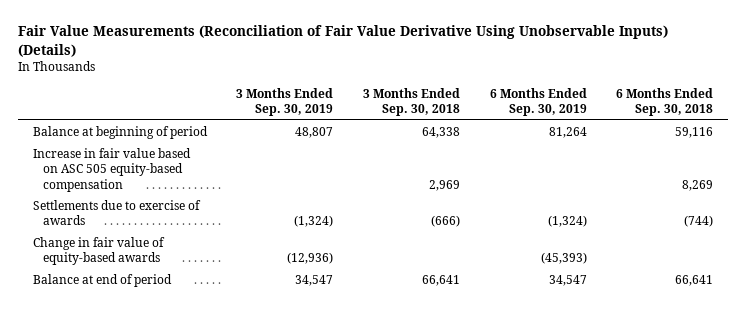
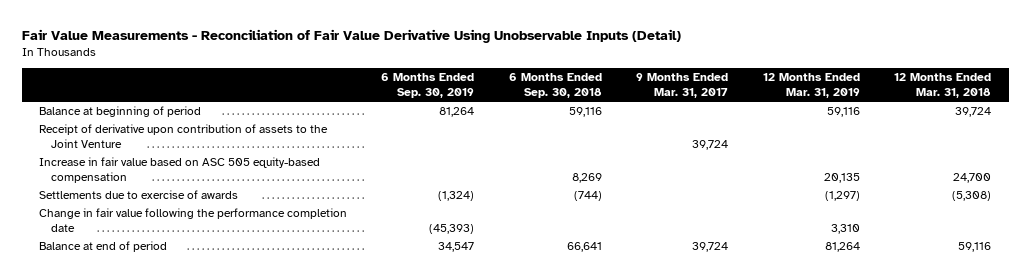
- Fair Value Measurements (Reconciliation of Fair Value Derivative Using Unobservable Inputs) (Details)
+ Fair Value Measurements - Reconciliation of Fair Value Derivative Using Unobservable Inputs (Detail)
- | 3 Months Ended Sep. 30, 2019 | 3 Months Ended Sep. 30, 2018 | 6 Months Ended Sep. 30, 2019 | 6 Months Ended Sep. 30, 2018
+ | 6 Months Ended Sep. 30, 2019 | 6 Months Ended Sep. 30, 2018 | 9 Months Ended Mar. 31, 2017 | 12 Months Ended Mar. 31, 2019 | 12 Months Ended Mar. 31, 2018
+ Receipt of derivative upon contribution of assets to the Joint Venture | | | 39,724 | |
- Change in fair value of equity-based awards | (12,936) | | (45,393) |
+ Change in fair value following the performance completion date | (45,393) | | | 3,310 |

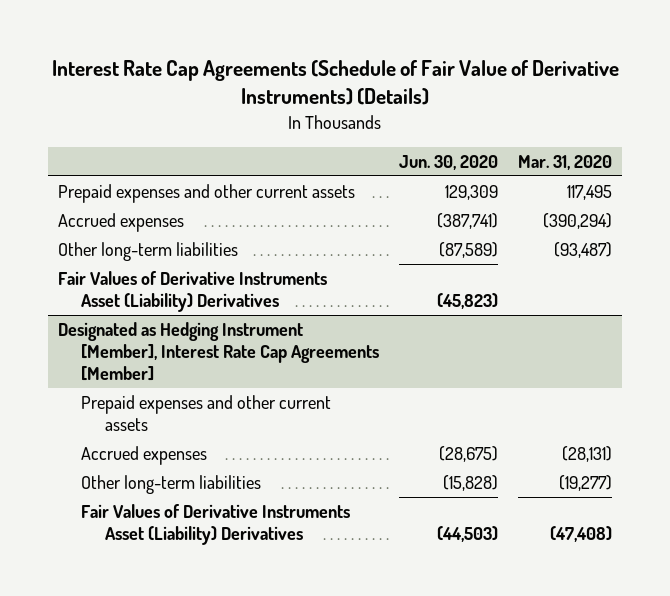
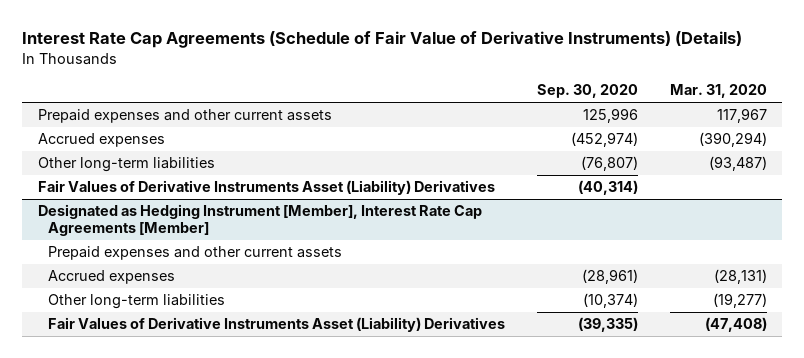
- | Jun. 30, 2020 | Mar. 31, 2020
+ | Sep. 30, 2020 | Mar. 31, 2020
- Prepaid expenses and other current assets | 129,309 | 117,495
+ Prepaid expenses and other current assets | 125,996 | 117,967

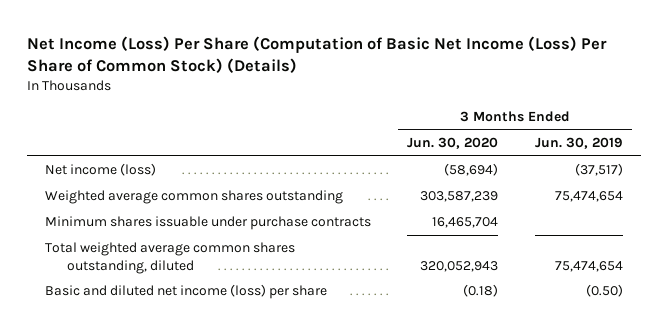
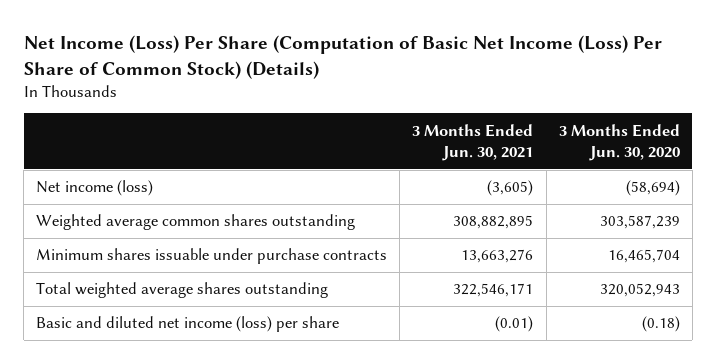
- | 3 Months Ended Jun. 30, 2020 | 3 Months Ended Jun. 30, 2019
+ | 3 Months Ended Jun. 30, 2021 | 3 Months Ended Jun. 30, 2020
- Total weighted average common shares outstanding, diluted | 320,052,943 | 75,474,654
+ Total weighted average shares outstanding | 322,546,171 | 320,052,943

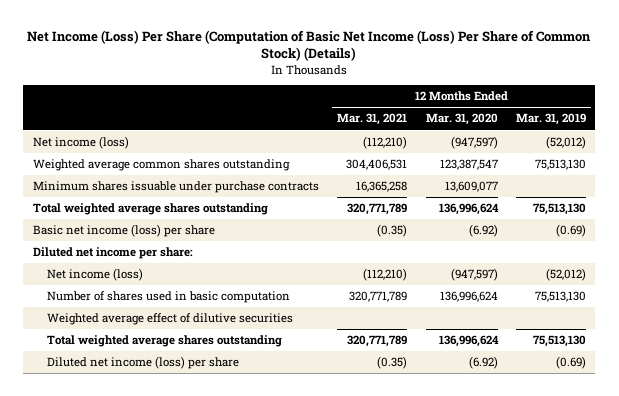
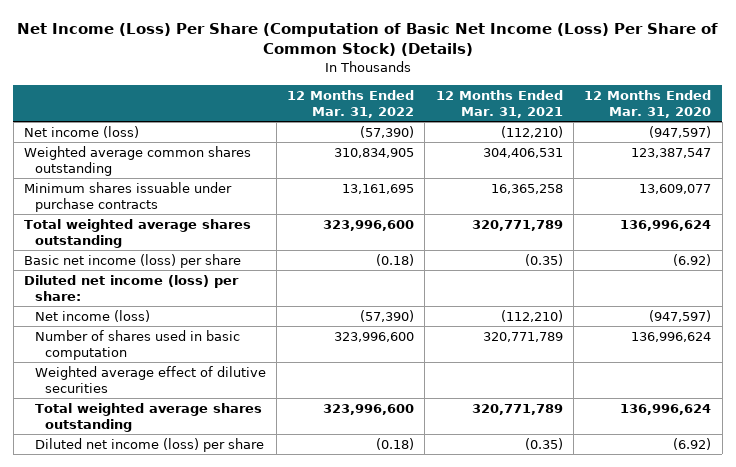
- | 12 Months Ended Mar. 31, 2021 | 12 Months Ended Mar. 31, 2020 | 12 Months Ended Mar. 31, 2019
+ | 12 Months Ended Mar. 31, 2022 | 12 Months Ended Mar. 31, 2021 | 12 Months Ended Mar. 31, 2020
- Diluted net income per share:
+ Diluted net income (loss) per share:

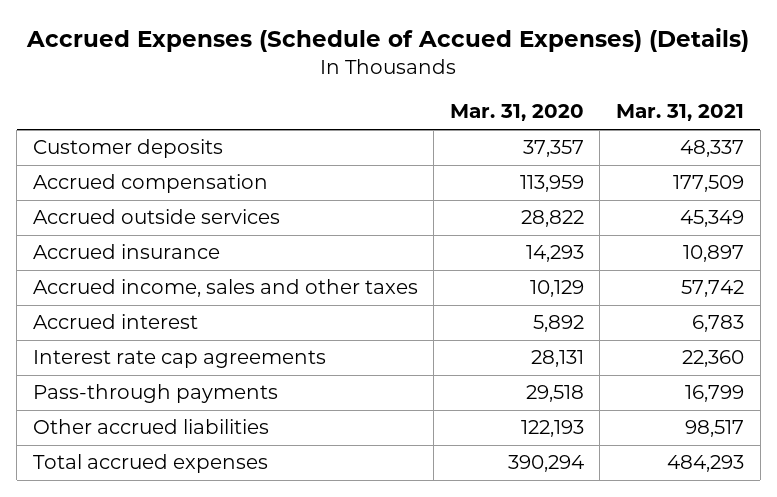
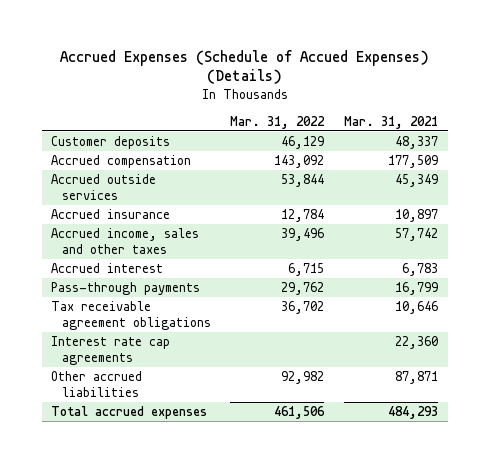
- | Mar. 31, 2020 | Mar. 31, 2021
+ | Mar. 31, 2022 | Mar. 31, 2021
- Other accrued liabilities | 122,193 | 98,517
+ Tax receivable agreement obligations | 36,702 | 10,646
moved down: Interest rate cap agreements | | 22,360
+ Other accrued liabilities | 92,982 | 87,871

